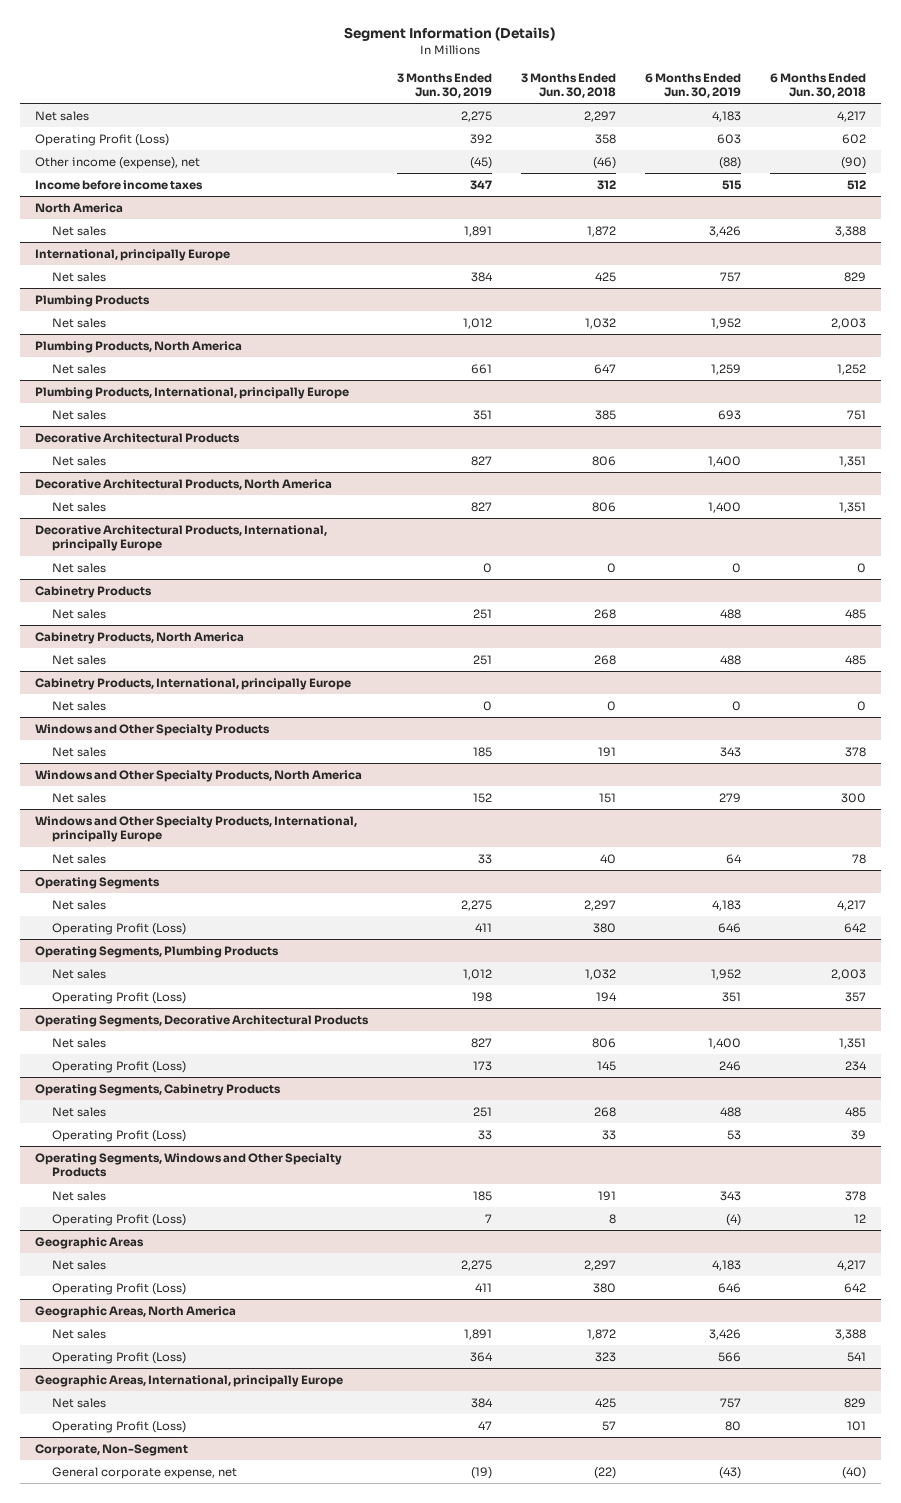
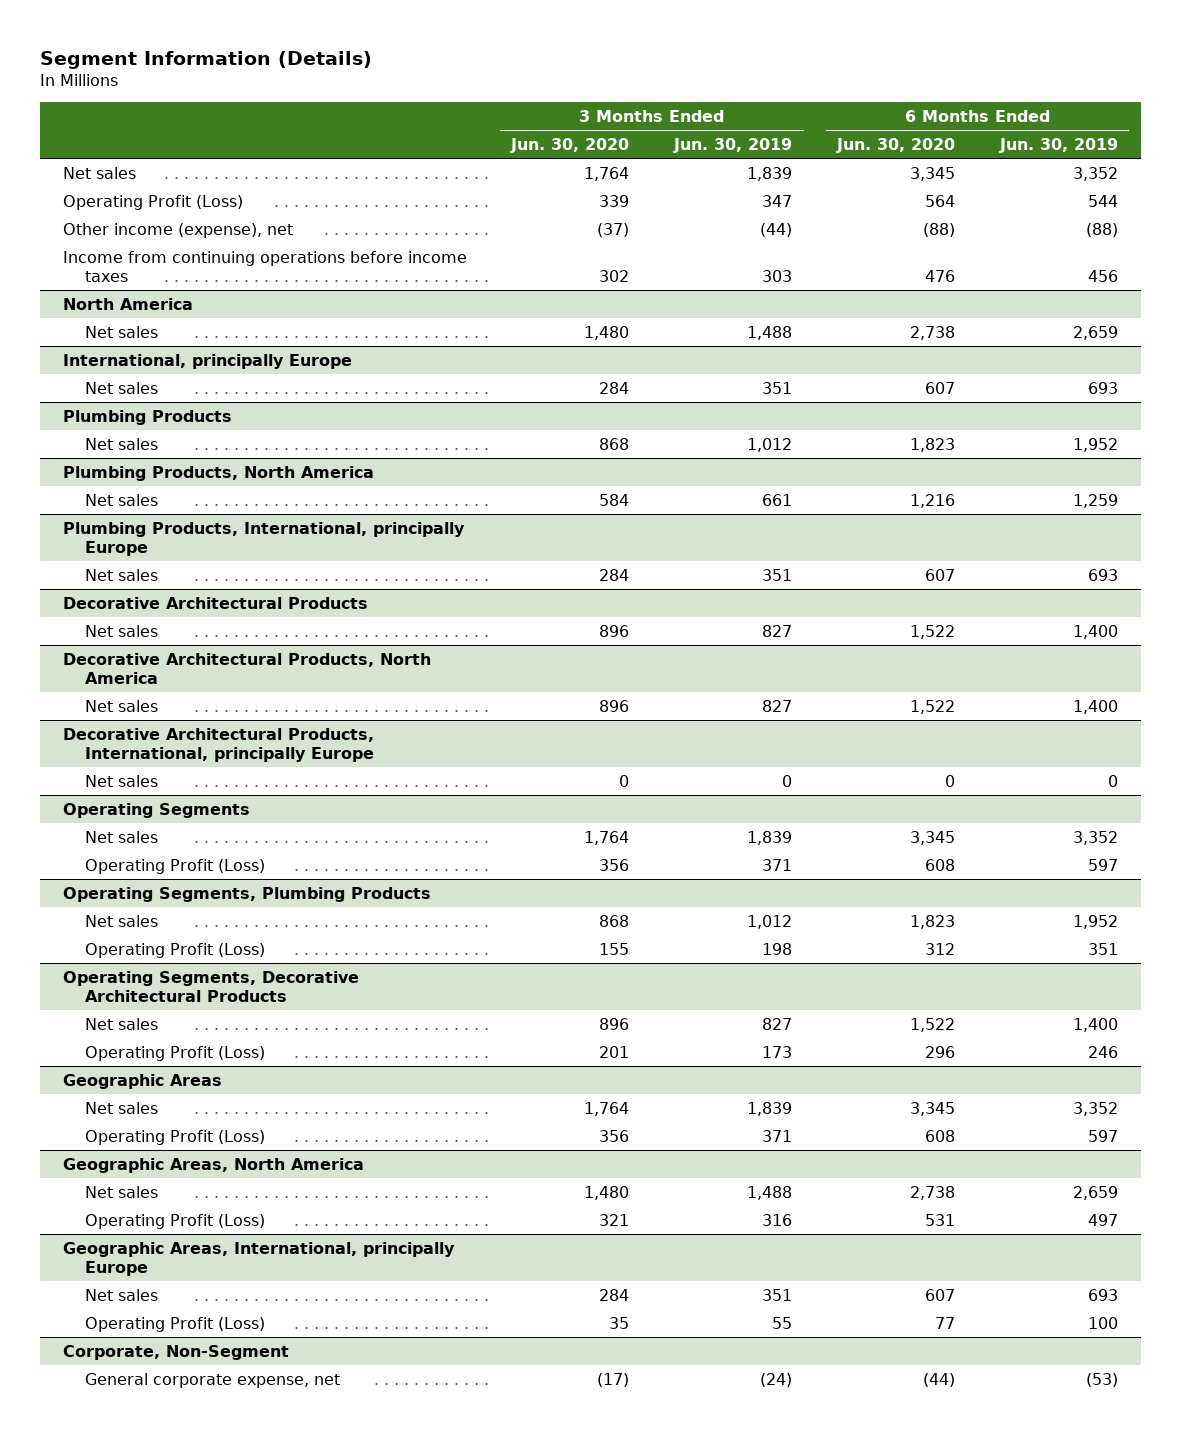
- | 3 Months Ended Jun. 30, 2019 | 3 Months Ended Jun. 30, 2018 | 6 Months Ended Jun. 30, 2019 | 6 Months Ended Jun. 30, 2018
+ | 3 Months Ended Jun. 30, 2020 | 3 Months Ended Jun. 30, 2019 | 6 Months Ended Jun. 30, 2020 | 6 Months Ended Jun. 30, 2019
- Net sales | 2,275 | 2,297 | 4,183 | 4,217
- Operating Profit (Loss) | 392 | 358 | 603 | 602
- Other income (expense), net | (45) | (46) | (88) | (90)
- Income before income taxes | 347 | 312 | 515 | 512
+ Net sales | 1,764 | 1,839 | 3,345 | 3,352
+ Operating Profit (Loss) | 339 | 347 | 564 | 544
+ Other income (expense), net | (37) | (44) | (88) | (88)
+ Income from continuing operations before income taxes | 302 | 303 | 476 | 456
@ North America
- Net sales | 1,891 | 1,872 | 3,426 | 3,388
+ Net sales | 1,480 | 1,488 | 2,738 | 2,659
@ International, principally Europe
- Net sales | 384 | 425 | 757 | 829
+ Net sales | 284 | 351 | 607 | 693
- Cabinetry Products
- Net sales | 251 | 268 | 488 | 485
- Cabinetry Products, North America
- Net sales | 251 | 268 | 488 | 485
- Cabinetry Products, International, principally Europe
- Net sales | 0 | 0 | 0 | 0
- Windows and Other Specialty Products
- Net sales | 185 | 191 | 343 | 378
- Windows and Other Specialty Products, North America
- Net sales | 152 | 151 | 279 | 300
- Windows and Other Specialty Products, International, principally Europe
- Net sales | 33 | 40 | 64 | 78
@ Operating Segments
- Net sales | 2,275 | 2,297 | 4,183 | 4,217
- Operating Profit (Loss) | 411 | 380 | 646 | 642
+ Net sales | 1,764 | 1,839 | 3,345 | 3,352
+ Operating Profit (Loss) | 356 | 371 | 608 | 597
- Operating Segments, Cabinetry Products
- Net sales | 251 | 268 | 488 | 485
- Operating Profit (Loss) | 33 | 33 | 53 | 39
- Operating Segments, Windows and Other Specialty Products
- Net sales | 185 | 191 | 343 | 378
- Operating Profit (Loss) | 7 | 8 | (4) | 12
@ Geographic Areas
- Net sales | 2,275 | 2,297 | 4,183 | 4,217
- Operating Profit (Loss) | 411 | 380 | 646 | 642
+ Net sales | 1,764 | 1,839 | 3,345 | 3,352
+ Operating Profit (Loss) | 356 | 371 | 608 | 597
@ Geographic Areas, North America
- Net sales | 1,891 | 1,872 | 3,426 | 3,388
- Operating Profit (Loss) | 364 | 323 | 566 | 541
+ Net sales | 1,480 | 1,488 | 2,738 | 2,659
+ Operating Profit (Loss) | 321 | 316 | 531 | 497
@ Geographic Areas, International, principally Europe
- Net sales | 384 | 425 | 757 | 829
- Operating Profit (Loss) | 47 | 57 | 80 | 101
+ Net sales | 284 | 351 | 607 | 693
+ Operating Profit (Loss) | 35 | 55 | 77 | 100
@ Corporate, Non-Segment
- General corporate expense, net | (19) | (22) | (43) | (40)
+ General corporate expense, net | (17) | (24) | (44) | (53)

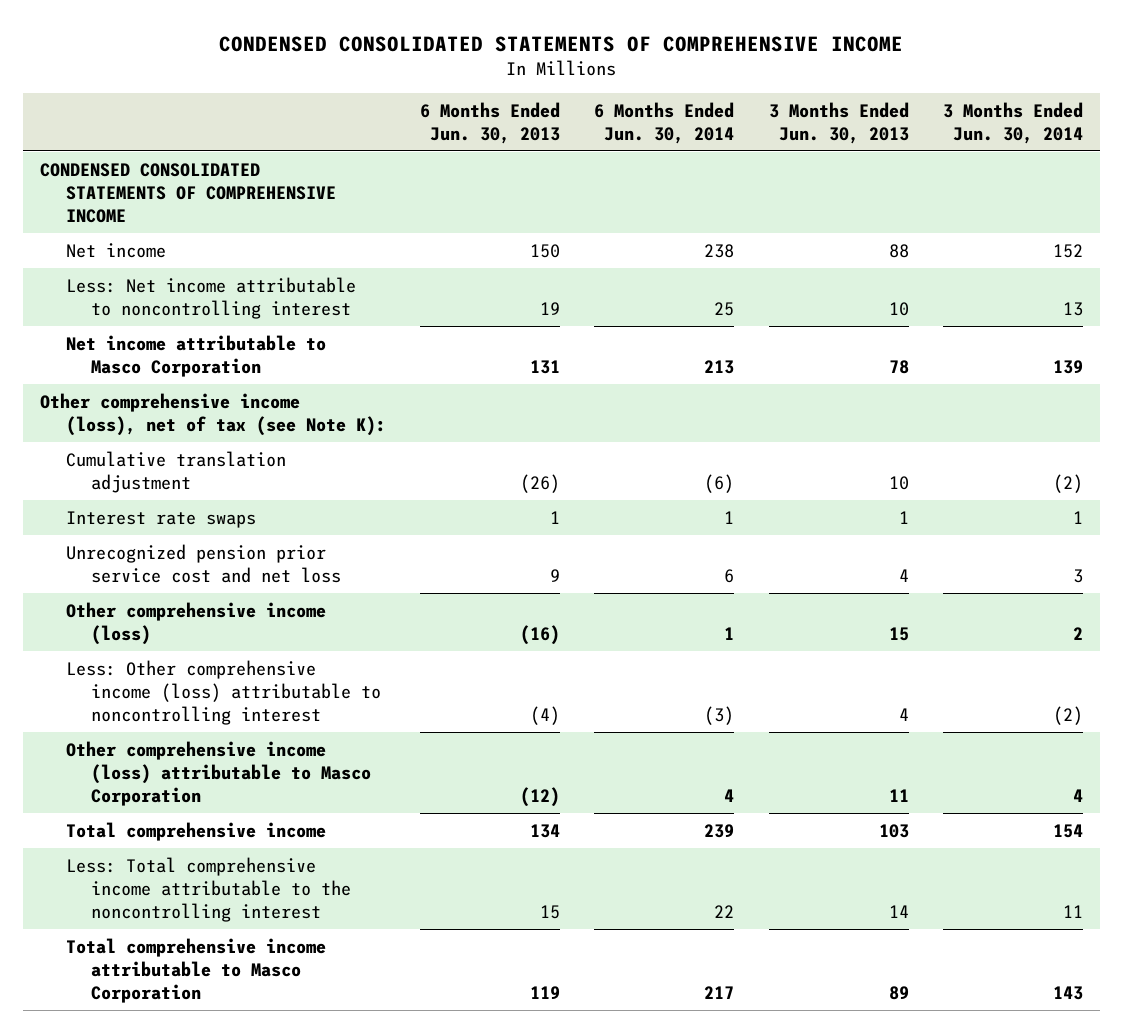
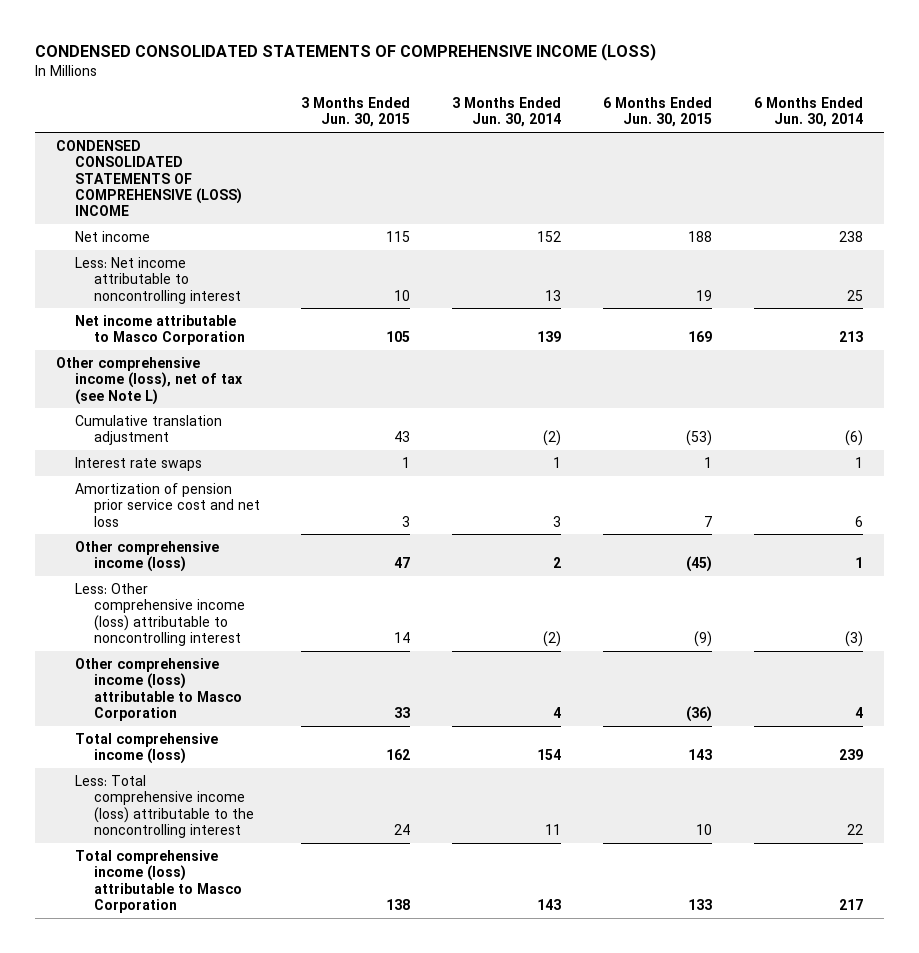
- CONDENSED CONSOLIDATED STATEMENTS OF COMPREHENSIVE INCOME
+ CONDENSED CONSOLIDATED STATEMENTS OF COMPREHENSIVE INCOME (LOSS)
- | 6 Months Ended Jun. 30, 2013 | 6 Months Ended Jun. 30, 2014 | 3 Months Ended Jun. 30, 2013 | 3 Months Ended Jun. 30, 2014
+ | 3 Months Ended Jun. 30, 2015 | 3 Months Ended Jun. 30, 2014 | 6 Months Ended Jun. 30, 2015 | 6 Months Ended Jun. 30, 2014
- CONDENSED CONSOLIDATED STATEMENTS OF COMPREHENSIVE INCOME
+ CONDENSED CONSOLIDATED STATEMENTS OF COMPREHENSIVE (LOSS) INCOME
- Other comprehensive income (loss), net of tax (see Note K):
+ Other comprehensive income (loss), net of tax (see Note L)
- Unrecognized pension prior service cost and net loss | 9 | 6 | 4 | 3
+ Amortization of pension prior service cost and net loss | 3 | 3 | 7 | 6
- Total comprehensive income | 134 | 239 | 103 | 154
- Less: Total comprehensive income attributable to the noncontrolling interest | 15 | 22 | 14 | 11
- Total comprehensive income attributable to Masco Corporation | 119 | 217 | 89 | 143
+ Total comprehensive income (loss) | 162 | 154 | 143 | 239
+ Less: Total comprehensive income (loss) attributable to the noncontrolling interest | 24 | 11 | 10 | 22
+ Total comprehensive income (loss) attributable to Masco Corporation | 138 | 143 | 133 | 217

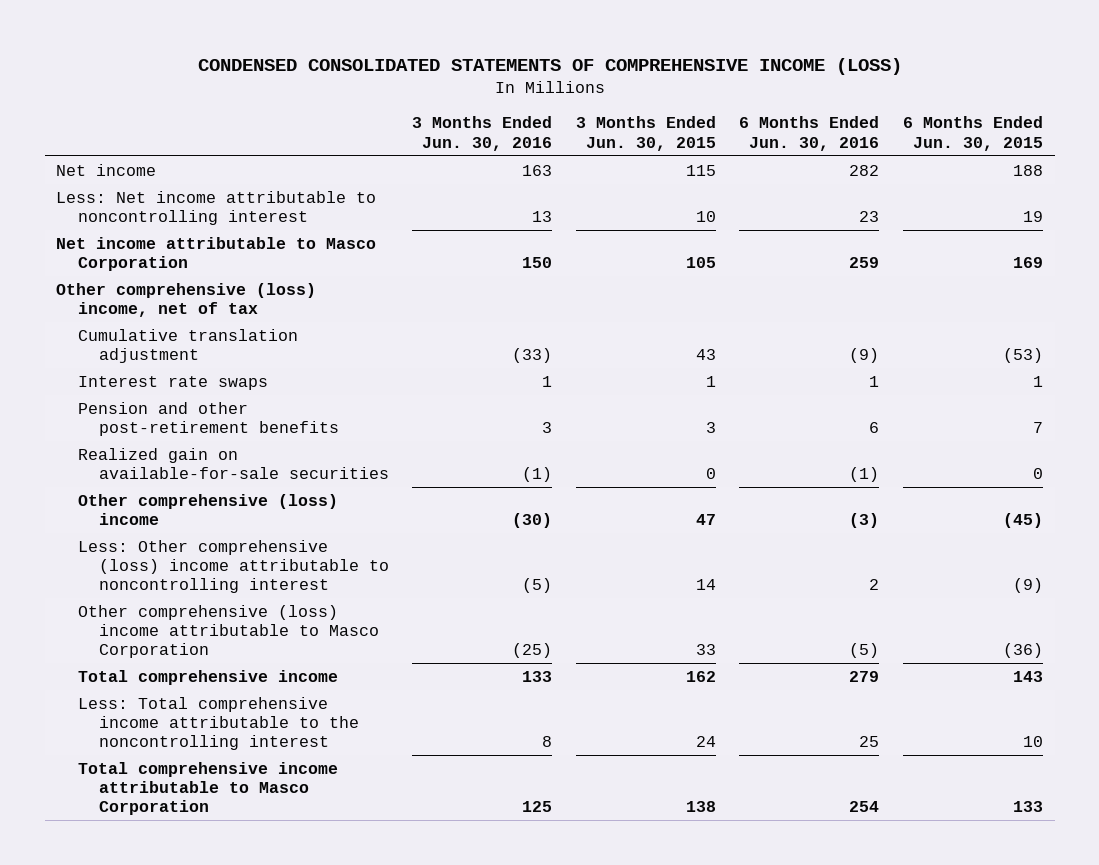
- | 3 Months Ended Jun. 30, 2015 | 3 Months Ended Jun. 30, 2014 | 6 Months Ended Jun. 30, 2015 | 6 Months Ended Jun. 30, 2014
+ | 3 Months Ended Jun. 30, 2016 | 3 Months Ended Jun. 30, 2015 | 6 Months Ended Jun. 30, 2016 | 6 Months Ended Jun. 30, 2015
- CONDENSED CONSOLIDATED STATEMENTS OF COMPREHENSIVE (LOSS) INCOME
- Other comprehensive income (loss), net of tax (see Note L)
+ Other comprehensive (loss) income, net of tax
- Amortization of pension prior service cost and net loss | 3 | 3 | 7 | 6
- Other comprehensive income (loss) | 47 | 2 | (45) | 1
- Less: Other comprehensive income (loss) attributable to noncontrolling interest | 14 | (2) | (9) | (3)
- Other comprehensive income (loss) attributable to Masco Corporation | 33 | 4 | (36) | 4
- Total comprehensive income (loss) | 162 | 154 | 143 | 239
- Less: Total comprehensive income (loss) attributable to the noncontrolling interest | 24 | 11 | 10 | 22
- Total comprehensive income (loss) attributable to Masco Corporation | 138 | 143 | 133 | 217
+ Pension and other post-retirement benefits | 3 | 3 | 6 | 7
+ Realized gain on available-for-sale securities | (1) | 0 | (1) | 0
+ Other comprehensive (loss) income | (30) | 47 | (3) | (45)
+ Less: Other comprehensive (loss) income attributable to noncontrolling interest | (5) | 14 | 2 | (9)
+ Other comprehensive (loss) income attributable to Masco Corporation | (25) | 33 | (5) | (36)
+ Total comprehensive income | 133 | 162 | 279 | 143
+ Less: Total comprehensive income attributable to the noncontrolling interest | 8 | 24 | 25 | 10
+ Total comprehensive income attributable to Masco Corporation | 125 | 138 | 254 | 133

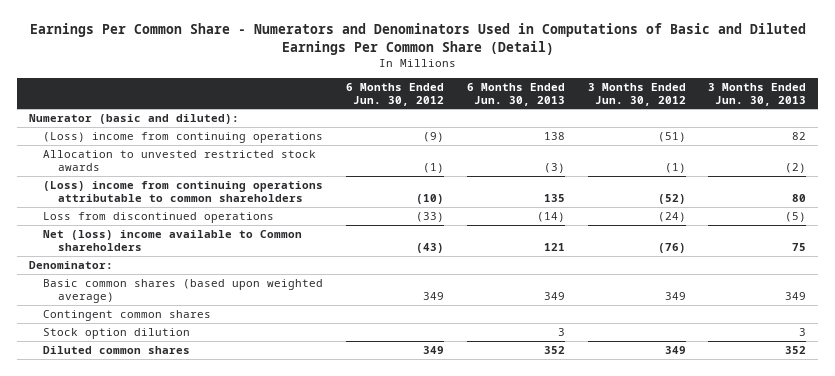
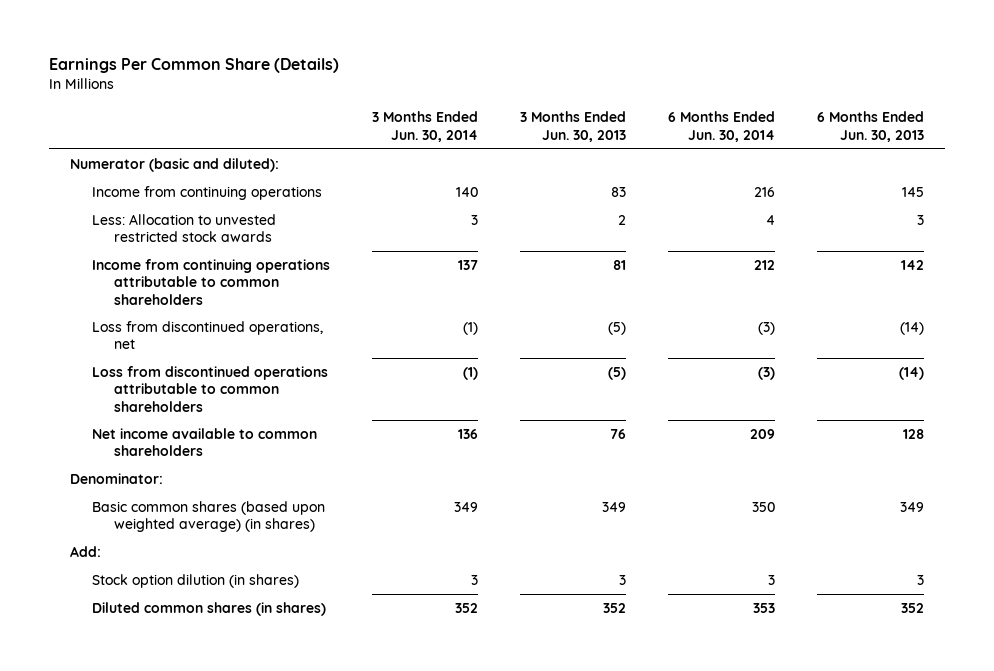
- Earnings Per Common Share - Numerators and Denominators Used in Computations of Basic and Diluted Earnings Per Common Share (Detail)
+ Earnings Per Common Share (Details)
- | 6 Months Ended Jun. 30, 2012 | 6 Months Ended Jun. 30, 2013 | 3 Months Ended Jun. 30, 2012 | 3 Months Ended Jun. 30, 2013
+ | 3 Months Ended Jun. 30, 2014 | 3 Months Ended Jun. 30, 2013 | 6 Months Ended Jun. 30, 2014 | 6 Months Ended Jun. 30, 2013
- (Loss) income from continuing operations | (9) | 138 | (51) | 82
- Allocation to unvested restricted stock awards | (1) | (3) | (1) | (2)
- (Loss) income from continuing operations attributable to common shareholders | (10) | 135 | (52) | 80
- Loss from discontinued operations | (33) | (14) | (24) | (5)
- Net (loss) income available to Common shareholders | (43) | 121 | (76) | 75
+ Income from continuing operations | 140 | 83 | 216 | 145
+ Less: Allocation to unvested restricted stock awards | 3 | 2 | 4 | 3
+ Income from continuing operations attributable to common shareholders | 137 | 81 | 212 | 142
+ Loss from discontinued operations, net | (1) | (5) | (3) | (14)
+ Loss from discontinued operations attributable to common shareholders | (1) | (5) | (3) | (14)
+ Net income available to common shareholders | 136 | 76 | 209 | 128
- Basic common shares (based upon weighted average) | 349 | 349 | 349 | 349
- Contingent common shares
- Stock option dilution | | 3 | | 3
- Diluted common shares | 349 | 352 | 349 | 352
+ Basic common shares (based upon weighted average) (in shares) | 349 | 349 | 350 | 349
+ Add:
+ Stock option dilution (in shares) | 3 | 3 | 3 | 3
+ Diluted common shares (in shares) | 352 | 352 | 353 | 352

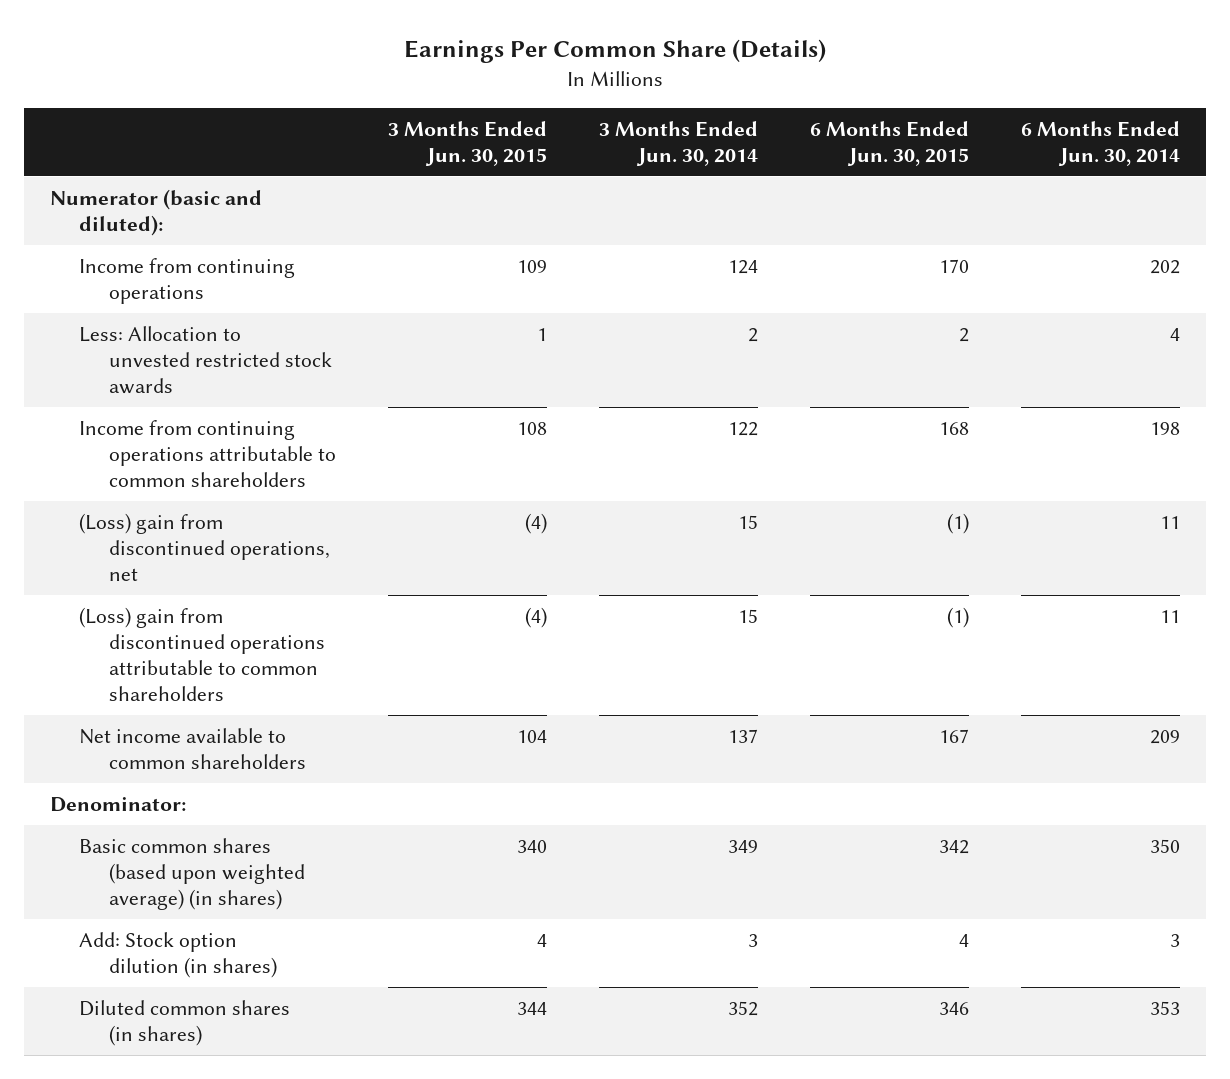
- | 3 Months Ended Jun. 30, 2014 | 3 Months Ended Jun. 30, 2013 | 6 Months Ended Jun. 30, 2014 | 6 Months Ended Jun. 30, 2013
+ | 3 Months Ended Jun. 30, 2015 | 3 Months Ended Jun. 30, 2014 | 6 Months Ended Jun. 30, 2015 | 6 Months Ended Jun. 30, 2014
- Income from continuing operations | 140 | 83 | 216 | 145
- Less: Allocation to unvested restricted stock awards | 3 | 2 | 4 | 3
- Income from continuing operations attributable to common shareholders | 137 | 81 | 212 | 142
- Loss from discontinued operations, net | (1) | (5) | (3) | (14)
- Loss from discontinued operations attributable to common shareholders | (1) | (5) | (3) | (14)
- Net income available to common shareholders | 136 | 76 | 209 | 128
+ Income from continuing operations | 109 | 124 | 170 | 202
+ Less: Allocation to unvested restricted stock awards | 1 | 2 | 2 | 4
+ Income from continuing operations attributable to common shareholders | 108 | 122 | 168 | 198
+ (Loss) gain from discontinued operations, net | (4) | 15 | (1) | 11
+ (Loss) gain from discontinued operations attributable to common shareholders | (4) | 15 | (1) | 11
+ Net income available to common shareholders | 104 | 137 | 167 | 209
- Add:
- Stock option dilution (in shares) | 3 | 3 | 3 | 3
+ Add: Stock option dilution (in shares) | 4 | 3 | 4 | 3

